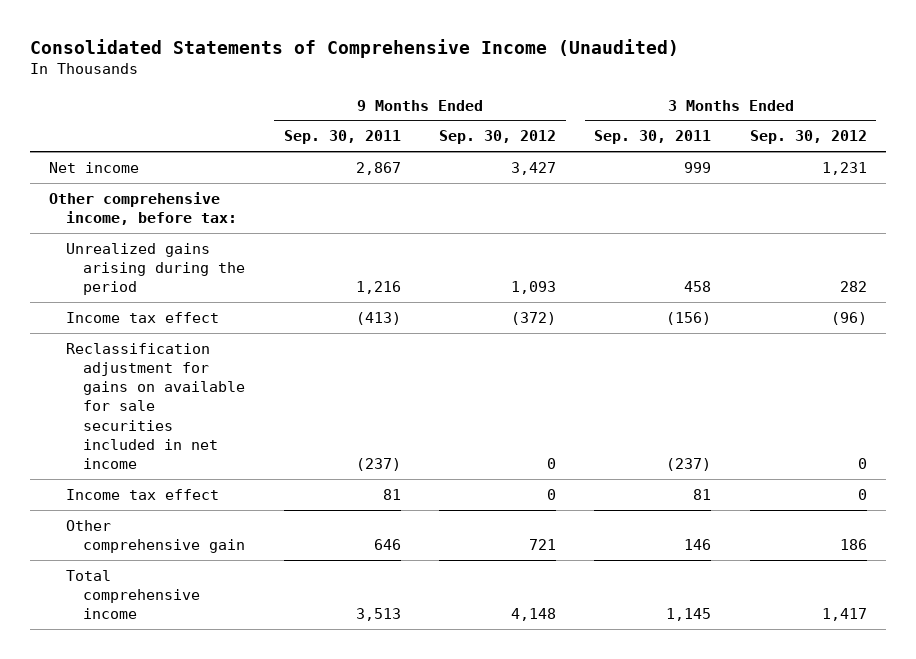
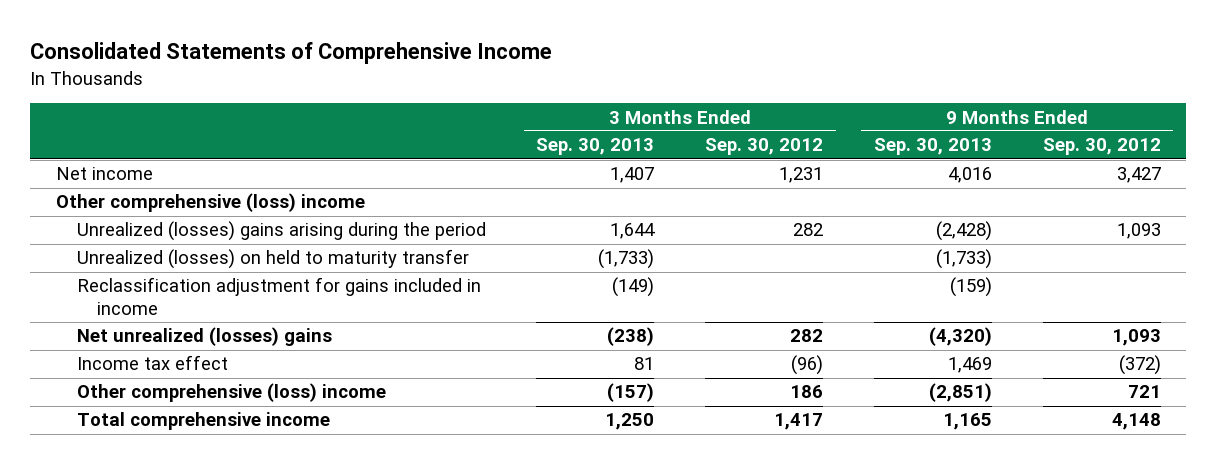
- Consolidated Statements of Comprehensive Income (Unaudited)
+ Consolidated Statements of Comprehensive Income
- | 9 Months Ended Sep. 30, 2011 | 9 Months Ended Sep. 30, 2012 | 3 Months Ended Sep. 30, 2011 | 3 Months Ended Sep. 30, 2012
+ | 3 Months Ended Sep. 30, 2013 | 3 Months Ended Sep. 30, 2012 | 9 Months Ended Sep. 30, 2013 | 9 Months Ended Sep. 30, 2012
- Other comprehensive income, before tax:
- Unrealized gains arising during the period | 1,216 | 1,093 | 458 | 282
+ Other comprehensive (loss) income
+ Unrealized (losses) gains arising during the period | 1,644 | 282 | (2,428) | 1,093
+ Unrealized (losses) on held to maturity transfer | (1,733) | | (1,733) |
+ Reclassification adjustment for gains included in income | (149) | | (159) |
+ Net unrealized (losses) gains | (238) | 282 | (4,320) | 1,093
- Reclassification adjustment for gains on available for sale securities included in net income | (237) | 0 | (237) | 0
- Income tax effect | 81 | 0 | 81 | 0
- Other comprehensive gain | 646 | 721 | 146 | 186
+ Other comprehensive (loss) income | (157) | 186 | (2,851) | 721

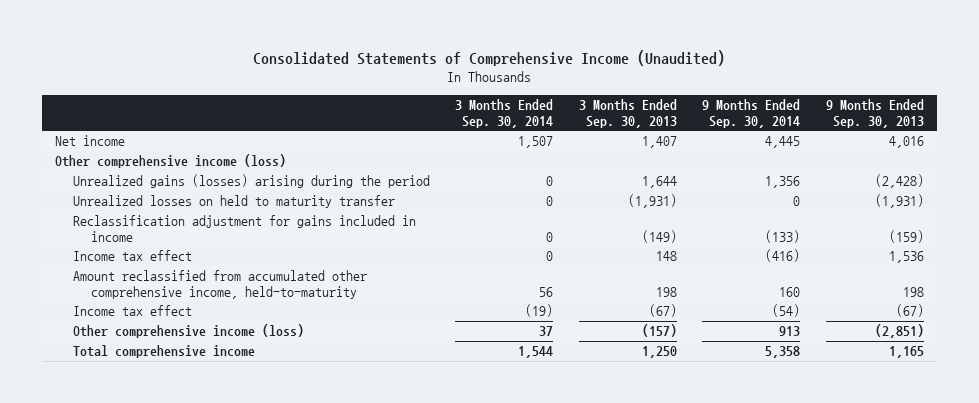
- Consolidated Statements of Comprehensive Income
+ Consolidated Statements of Comprehensive Income (Unaudited)
- | 3 Months Ended Sep. 30, 2013 | 3 Months Ended Sep. 30, 2012 | 9 Months Ended Sep. 30, 2013 | 9 Months Ended Sep. 30, 2012
+ | 3 Months Ended Sep. 30, 2014 | 3 Months Ended Sep. 30, 2013 | 9 Months Ended Sep. 30, 2014 | 9 Months Ended Sep. 30, 2013
- Other comprehensive (loss) income
- Unrealized (losses) gains arising during the period | 1,644 | 282 | (2,428) | 1,093
- Unrealized (losses) on held to maturity transfer | (1,733) | | (1,733) |
+ Other comprehensive income (loss)
+ Unrealized gains (losses) arising during the period | 0 | 1,644 | 1,356 | (2,428)
+ Unrealized losses on held to maturity transfer | 0 | (1,931) | 0 | (1,931)
- Net unrealized (losses) gains | (238) | 282 | (4,320) | 1,093
- Income tax effect | 81 | (96) | 1,469 | (372)
- Other comprehensive (loss) income | (157) | 186 | (2,851) | 721
+ Income tax effect | 0 | 148 | (416) | 1,536
+ Amount reclassified from accumulated other comprehensive income, held-to-maturity | 56 | 198 | 160 | 198
+ Income tax effect | (19) | (67) | (54) | (67)
+ Other comprehensive income (loss) | 37 | (157) | 913 | (2,851)

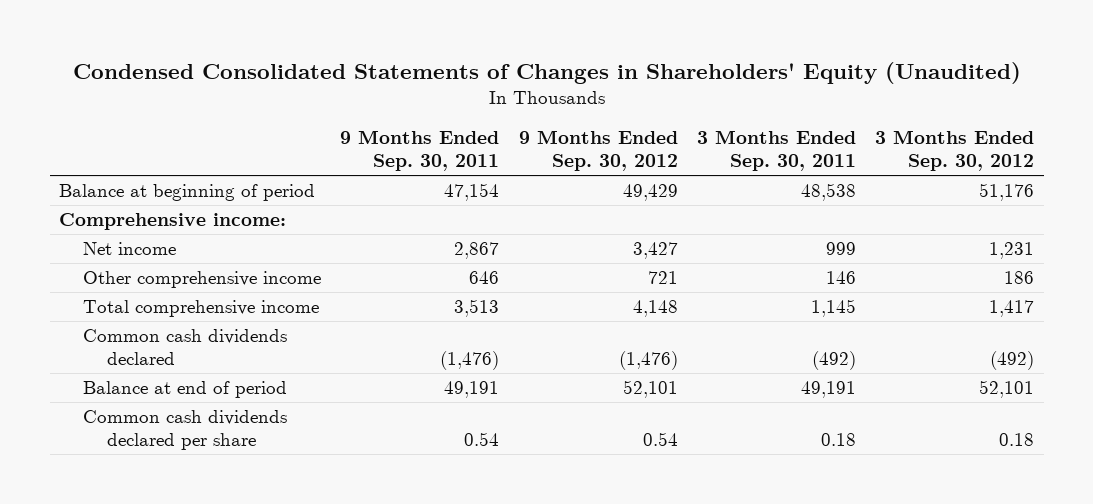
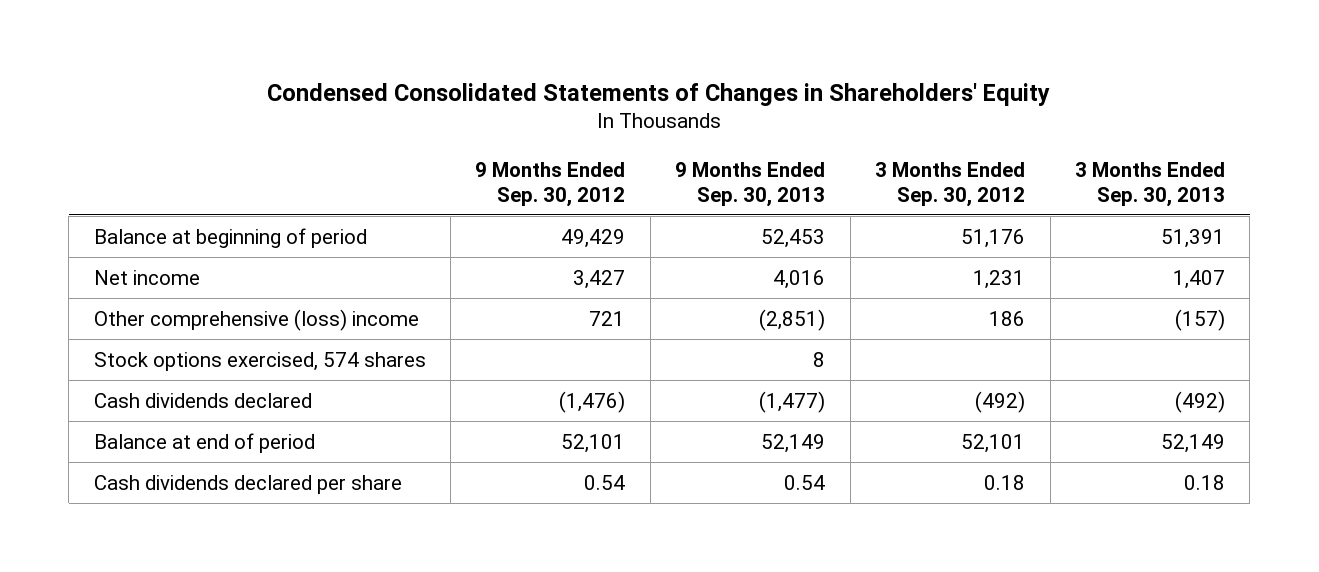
- Condensed Consolidated Statements of Changes in Shareholders' Equity (Unaudited)
+ Condensed Consolidated Statements of Changes in Shareholders' Equity
- | 9 Months Ended Sep. 30, 2011 | 9 Months Ended Sep. 30, 2012 | 3 Months Ended Sep. 30, 2011 | 3 Months Ended Sep. 30, 2012
+ | 9 Months Ended Sep. 30, 2012 | 9 Months Ended Sep. 30, 2013 | 3 Months Ended Sep. 30, 2012 | 3 Months Ended Sep. 30, 2013
- Comprehensive income:
- Other comprehensive income | 646 | 721 | 146 | 186
- Total comprehensive income | 3,513 | 4,148 | 1,145 | 1,417
- Common cash dividends declared | (1,476) | (1,476) | (492) | (492)
+ Other comprehensive (loss) income | 721 | (2,851) | 186 | (157)
+ Stock options exercised, 574 shares | | 8 | |
+ Cash dividends declared | (1,476) | (1,477) | (492) | (492)
- Common cash dividends declared per share | 0.54 | 0.54 | 0.18 | 0.18
+ Cash dividends declared per share | 0.54 | 0.54 | 0.18 | 0.18

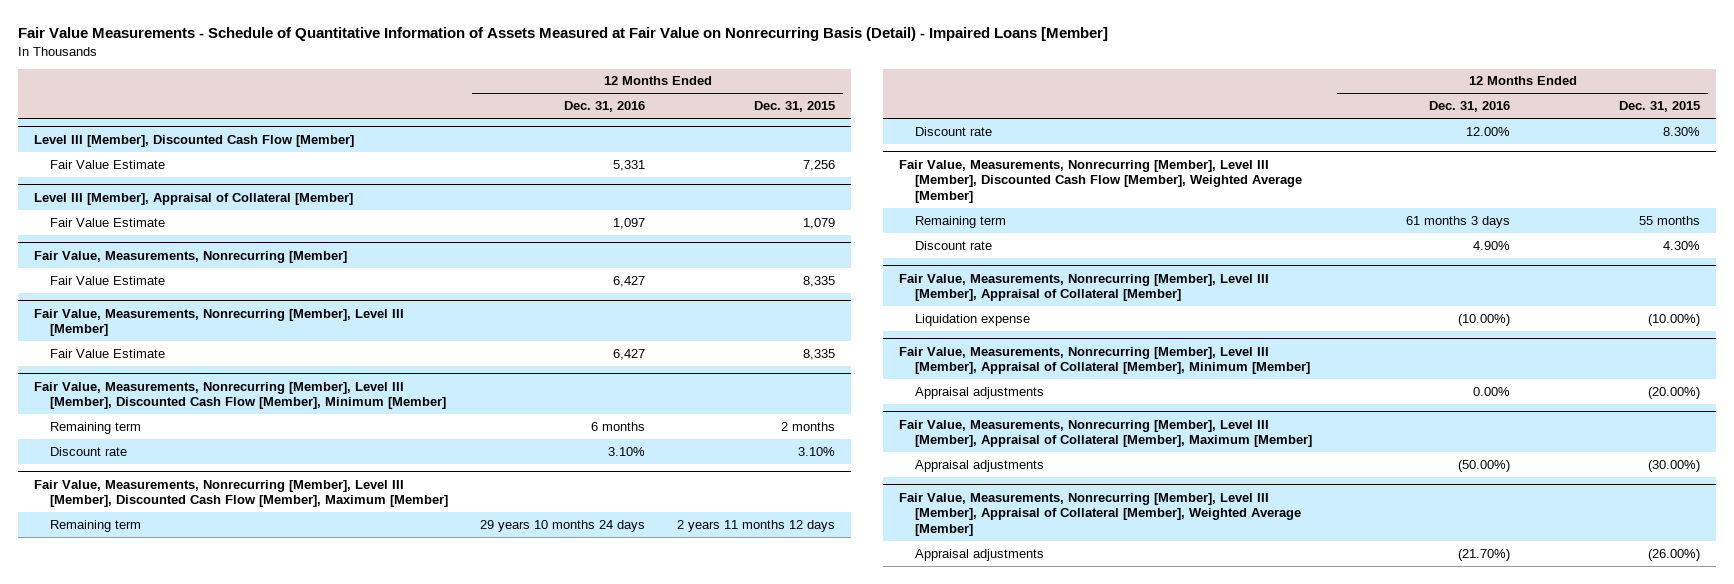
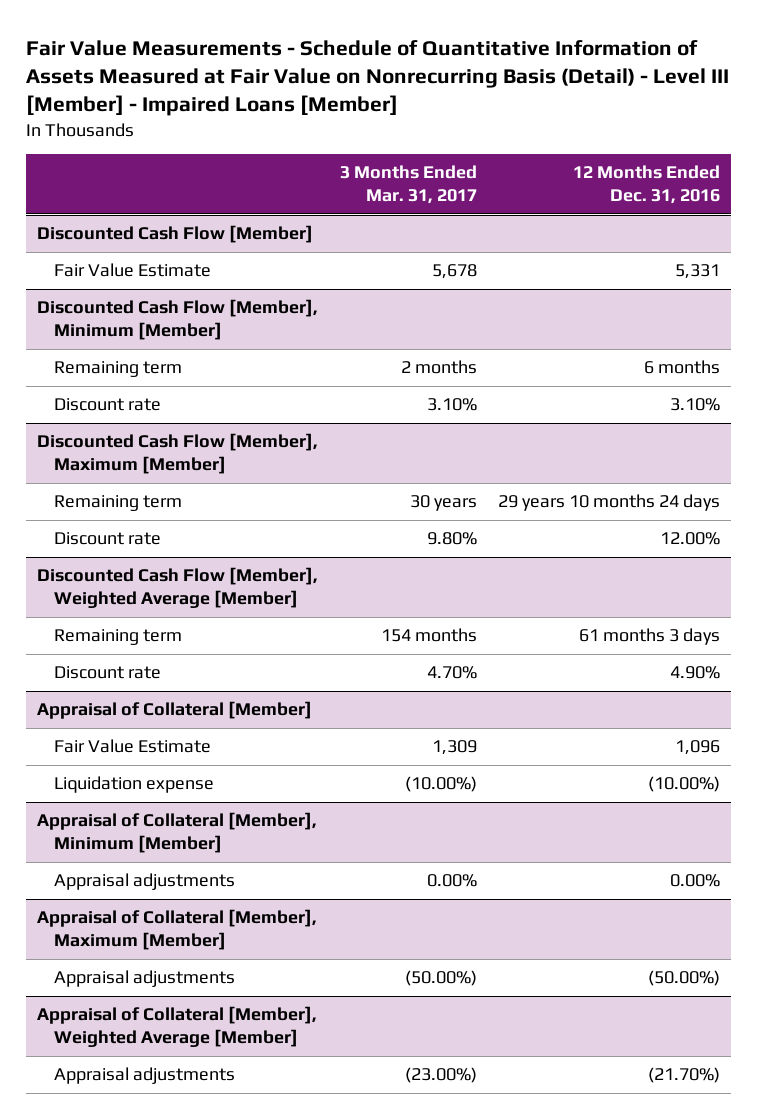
- Fair Value Measurements - Schedule of Quantitative Information of Assets Measured at Fair Value on Nonrecurring Basis (Detail) - Impaired Loans [Member]
+ Fair Value Measurements - Schedule of Quantitative Information of Assets Measured at Fair Value on Nonrecurring Basis (Detail) - Level III [Member] - Impaired Loans [Member]
- | 12 Months Ended Dec. 31, 2016 | 12 Months Ended Dec. 31, 2015
+ | 3 Months Ended Mar. 31, 2017 | 12 Months Ended Dec. 31, 2016
- Level III [Member], Discounted Cash Flow [Member]
+ Discounted Cash Flow [Member]
- Level III [Member], Appraisal of Collateral [Member]
- Fair Value Estimate | 1,097 | 1,079
- Fair Value, Measurements, Nonrecurring [Member]
- Fair Value Estimate | 6,427 | 8,335
- Fair Value, Measurements, Nonrecurring [Member], Level III [Member]
- Fair Value Estimate | 6,427 | 8,335
- Fair Value, Measurements, Nonrecurring [Member], Level III [Member], Discounted Cash Flow [Member], Minimum [Member]
+ Discounted Cash Flow [Member], Minimum [Member]
- Fair Value, Measurements, Nonrecurring [Member], Level III [Member], Discounted Cash Flow [Member], Maximum [Member]
+ Discounted Cash Flow [Member], Maximum [Member]
- Fair Value, Measurements, Nonrecurring [Member], Level III [Member], Discounted Cash Flow [Member], Weighted Average [Member]
+ Discounted Cash Flow [Member], Weighted Average [Member]
- Fair Value, Measurements, Nonrecurring [Member], Level III [Member], Appraisal of Collateral [Member]
+ Appraisal of Collateral [Member]
+ Fair Value Estimate | 1,309 | 1,096
- Fair Value, Measurements, Nonrecurring [Member], Level III [Member], Appraisal of Collateral [Member], Minimum [Member]
+ Appraisal of Collateral [Member], Minimum [Member]
- Fair Value, Measurements, Nonrecurring [Member], Level III [Member], Appraisal of Collateral [Member], Maximum [Member]
+ Appraisal of Collateral [Member], Maximum [Member]
- Fair Value, Measurements, Nonrecurring [Member], Level III [Member], Appraisal of Collateral [Member], Weighted Average [Member]
+ Appraisal of Collateral [Member], Weighted Average [Member]

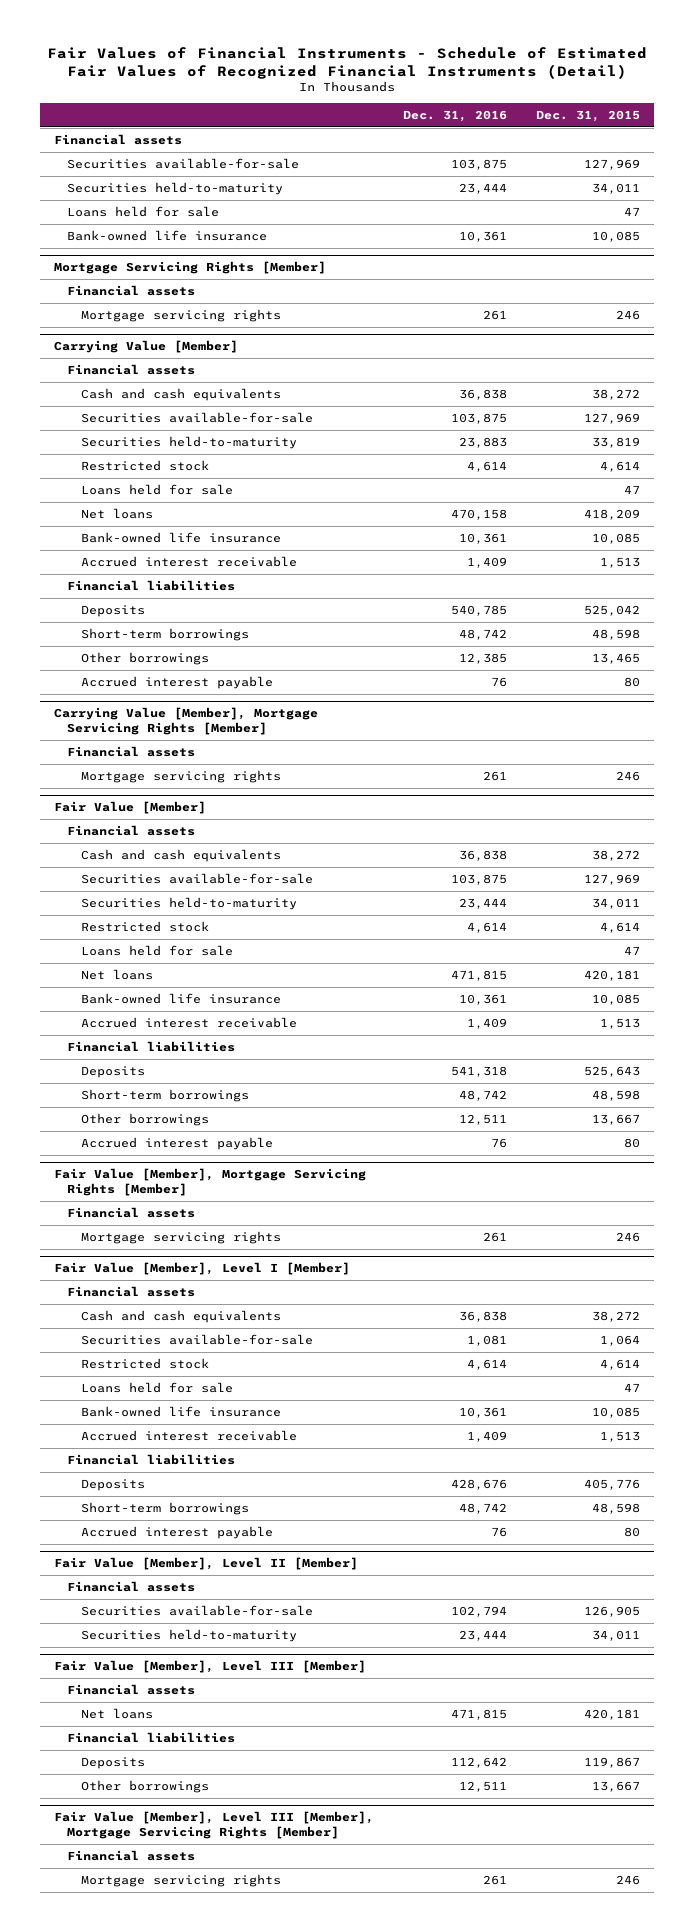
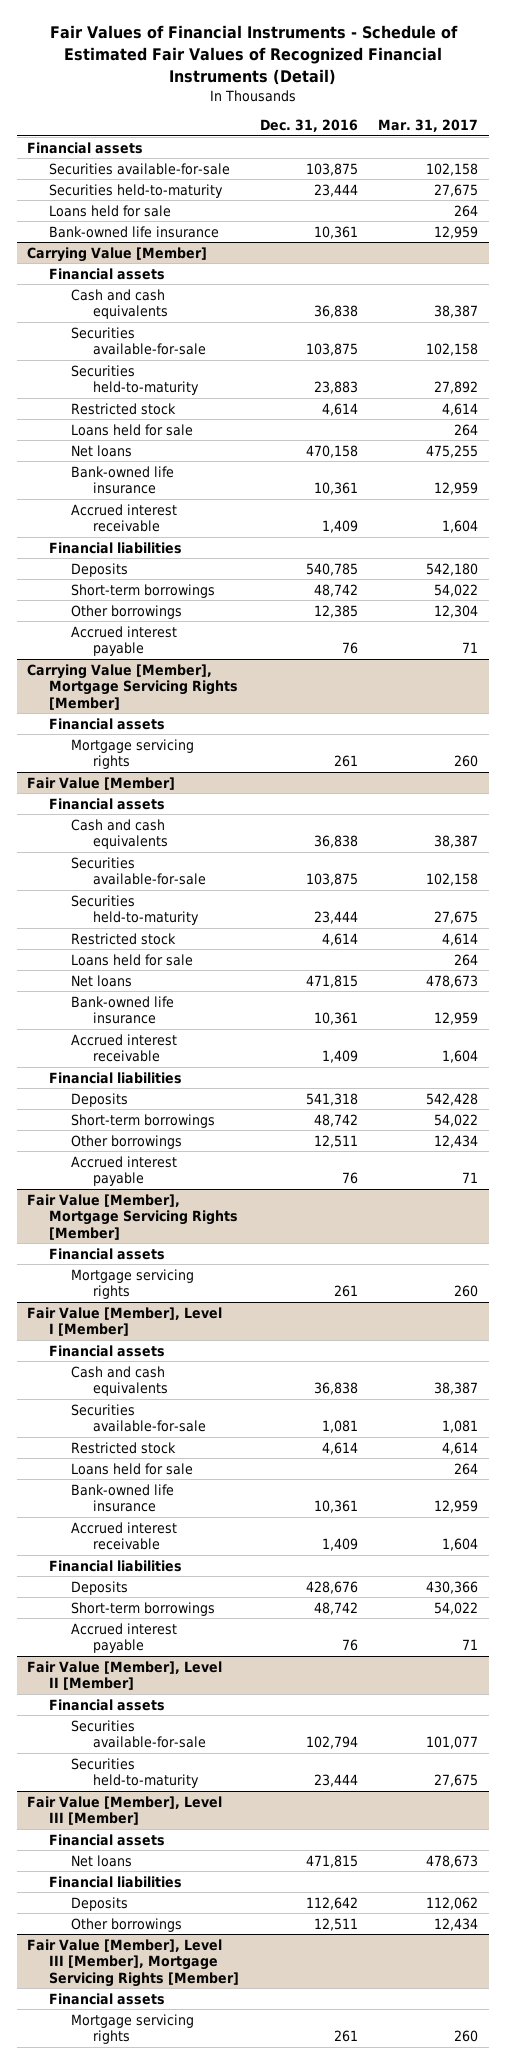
- | Dec. 31, 2016 | Dec. 31, 2015
+ | Dec. 31, 2016 | Mar. 31, 2017
- Mortgage Servicing Rights [Member]
- Financial assets
- Mortgage servicing rights | 261 | 246

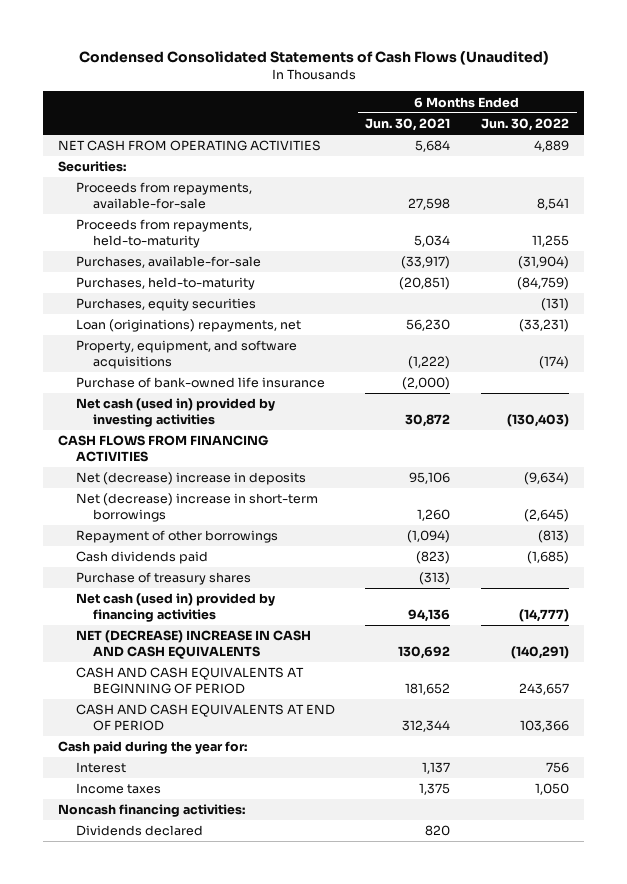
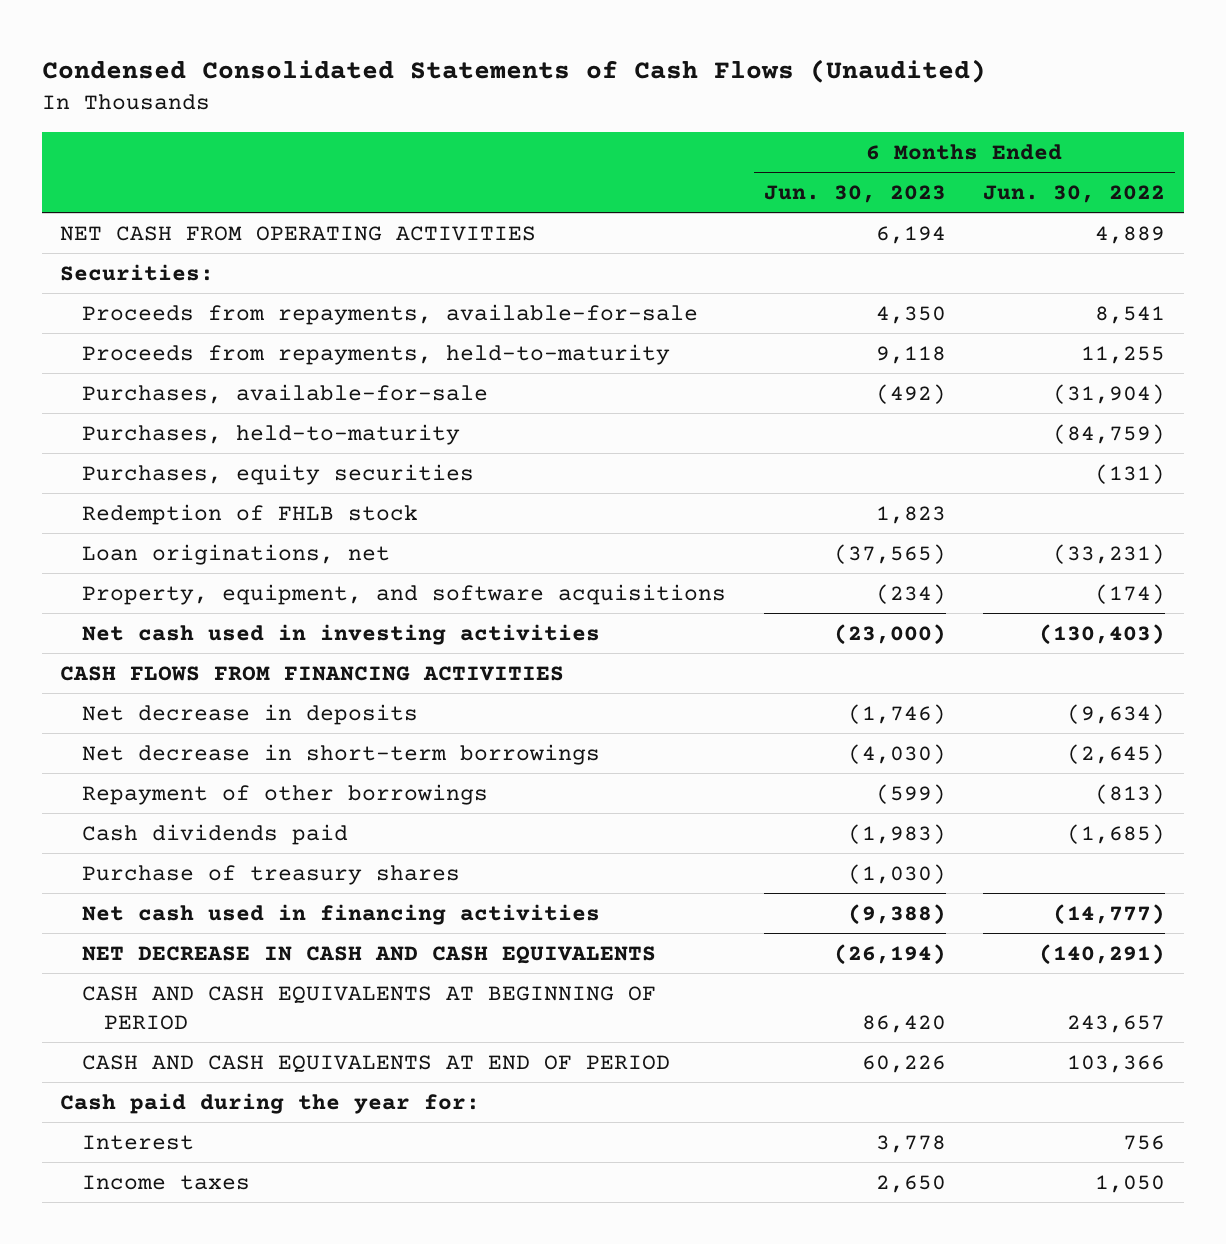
- | 6 Months Ended Jun. 30, 2021 | 6 Months Ended Jun. 30, 2022
+ | 6 Months Ended Jun. 30, 2023 | 6 Months Ended Jun. 30, 2022
- Loan (originations) repayments, net | 56,230 | (33,231)
+ Redemption of FHLB stock | 1,823 |
+ Loan originations, net | (37,565) | (33,231)
- Purchase of bank-owned life insurance | (2,000) |
- Net cash (used in) provided by investing activities | 30,872 | (130,403)
+ Net cash used in investing activities | (23,000) | (130,403)
- Net (decrease) increase in deposits | 95,106 | (9,634)
- Net (decrease) increase in short-term borrowings | 1,260 | (2,645)
+ Net decrease in deposits | (1,746) | (9,634)
+ Net decrease in short-term borrowings | (4,030) | (2,645)
- Net cash (used in) provided by financing activities | 94,136 | (14,777)
- NET (DECREASE) INCREASE IN CASH AND CASH EQUIVALENTS | 130,692 | (140,291)
+ Net cash used in financing activities | (9,388) | (14,777)
+ NET DECREASE IN CASH AND CASH EQUIVALENTS | (26,194) | (140,291)
- Noncash financing activities:
- Dividends declared | 820 |

